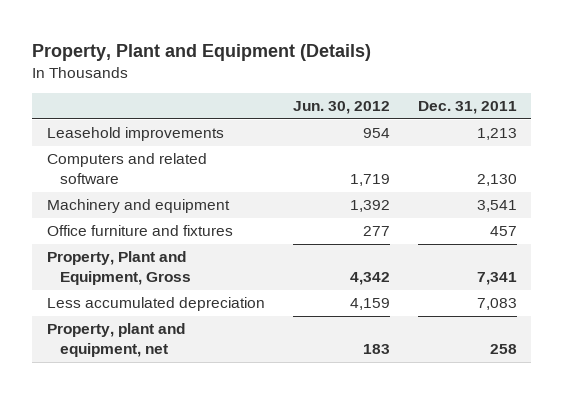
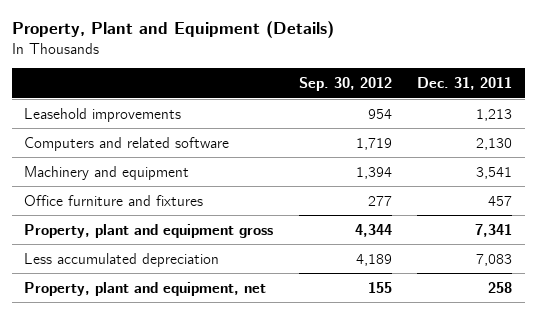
- | Jun. 30, 2012 | Dec. 31, 2011
+ | Sep. 30, 2012 | Dec. 31, 2011
- Property, Plant and Equipment, Gross | 4,342 | 7,341
+ Property, plant and equipment gross | 4,344 | 7,341

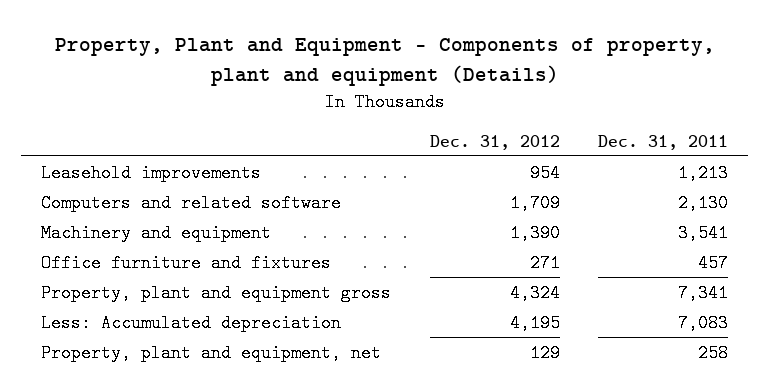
- Property, Plant and Equipment (Details)
+ Property, Plant and Equipment - Components of property, plant and equipment (Details)
- | Sep. 30, 2012 | Dec. 31, 2011
+ | Dec. 31, 2012 | Dec. 31, 2011
- Less accumulated depreciation | 4,189 | 7,083
+ Less: Accumulated depreciation | 4,195 | 7,083

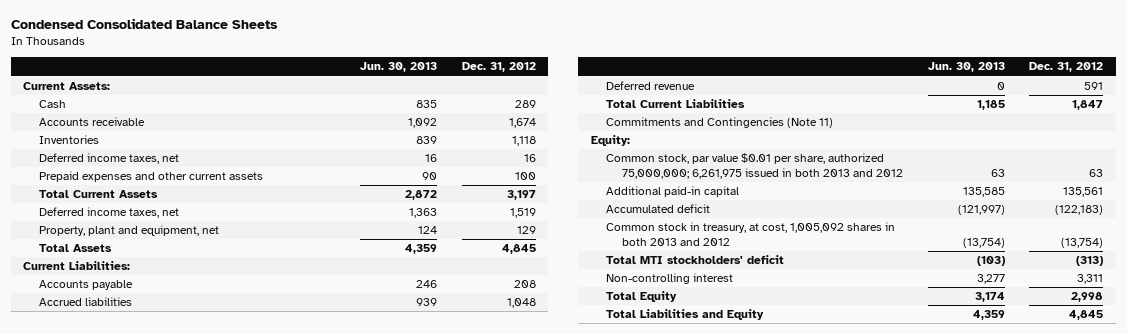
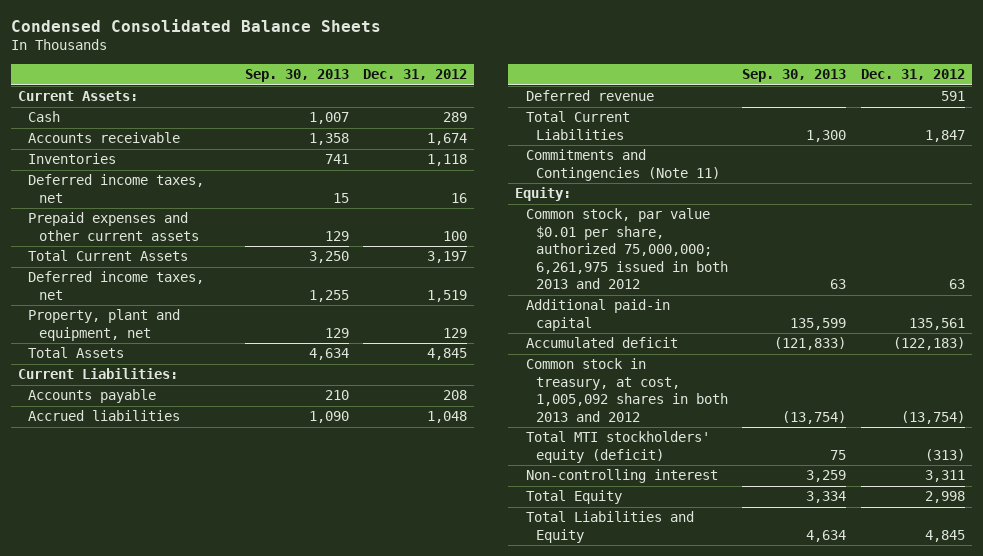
- | Jun. 30, 2013 | Dec. 31, 2012
+ | Sep. 30, 2013 | Dec. 31, 2012
- Total MTI stockholders' deficit | (103) | (313)
+ Total MTI stockholders' equity (deficit) | 75 | (313)

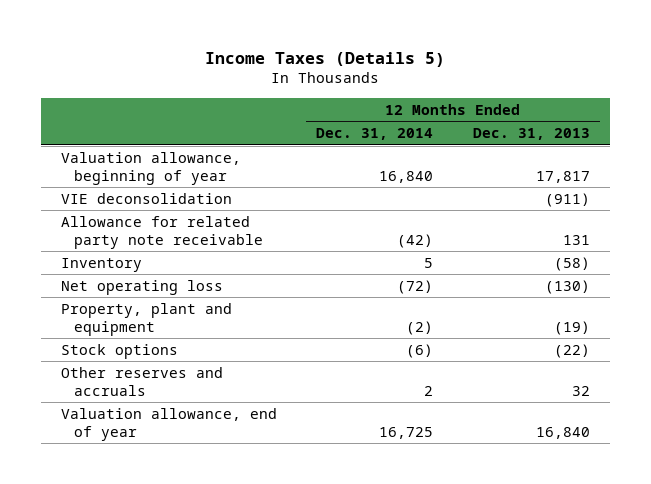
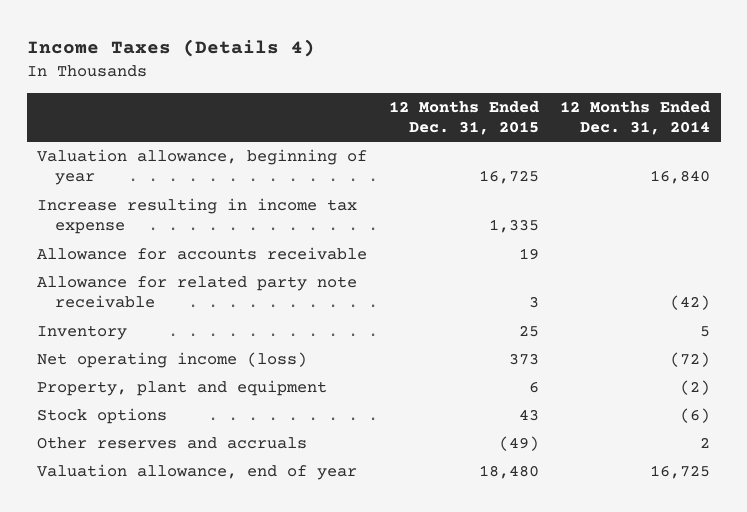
- Income Taxes (Details 5)
+ Income Taxes (Details 4)
- | 12 Months Ended Dec. 31, 2014 | 12 Months Ended Dec. 31, 2013
+ | 12 Months Ended Dec. 31, 2015 | 12 Months Ended Dec. 31, 2014
- VIE deconsolidation | | (911)
+ Increase resulting in income tax expense | 1,335 |
+ Allowance for accounts receivable | 19 |
- Net operating loss | (72) | (130)
+ Net operating income (loss) | 373 | (72)

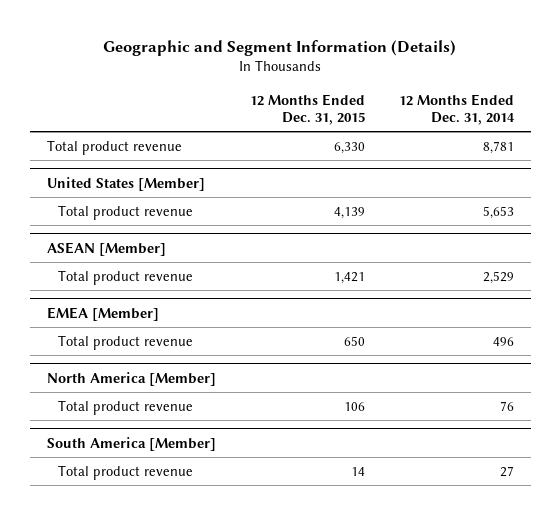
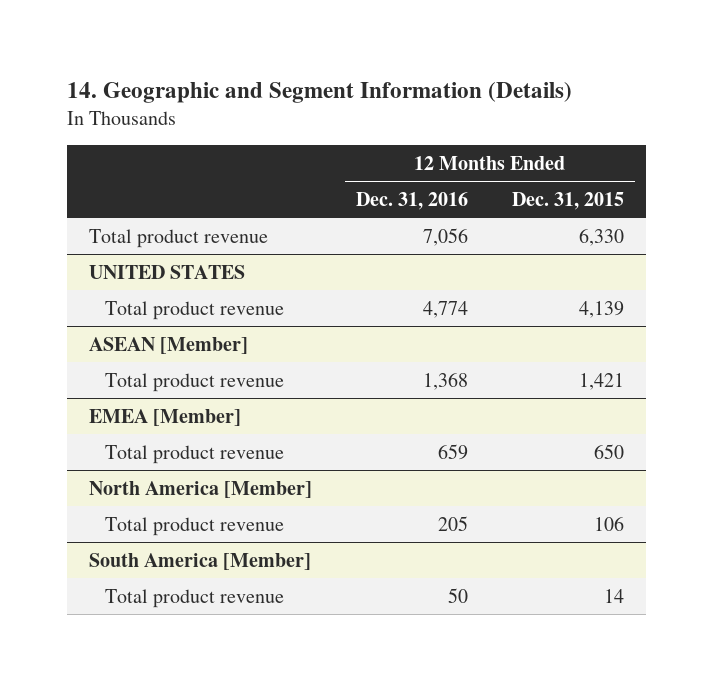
- Geographic and Segment Information (Details)
+ 14. Geographic and Segment Information (Details)
- | 12 Months Ended Dec. 31, 2015 | 12 Months Ended Dec. 31, 2014
+ | 12 Months Ended Dec. 31, 2016 | 12 Months Ended Dec. 31, 2015
- United States [Member]
+ UNITED STATES

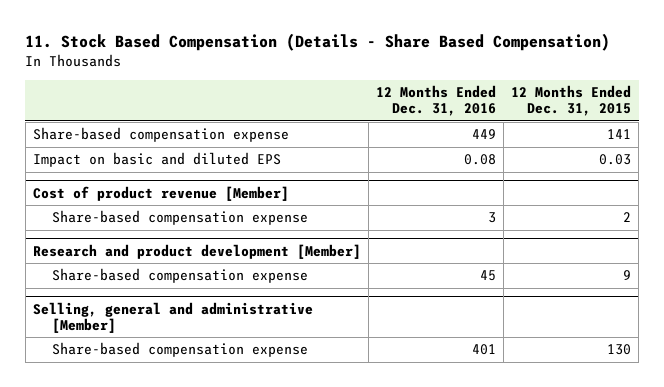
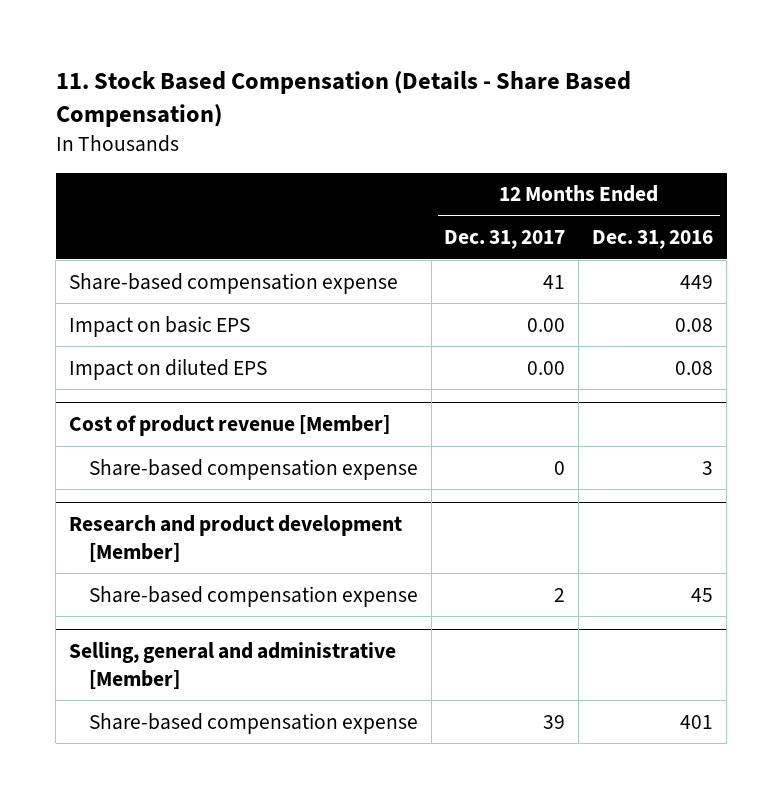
- | 12 Months Ended Dec. 31, 2016 | 12 Months Ended Dec. 31, 2015
+ | 12 Months Ended Dec. 31, 2017 | 12 Months Ended Dec. 31, 2016
- Impact on basic and diluted EPS | 0.08 | 0.03
+ Impact on basic EPS | 0.00 | 0.08
+ Impact on diluted EPS | 0.00 | 0.08

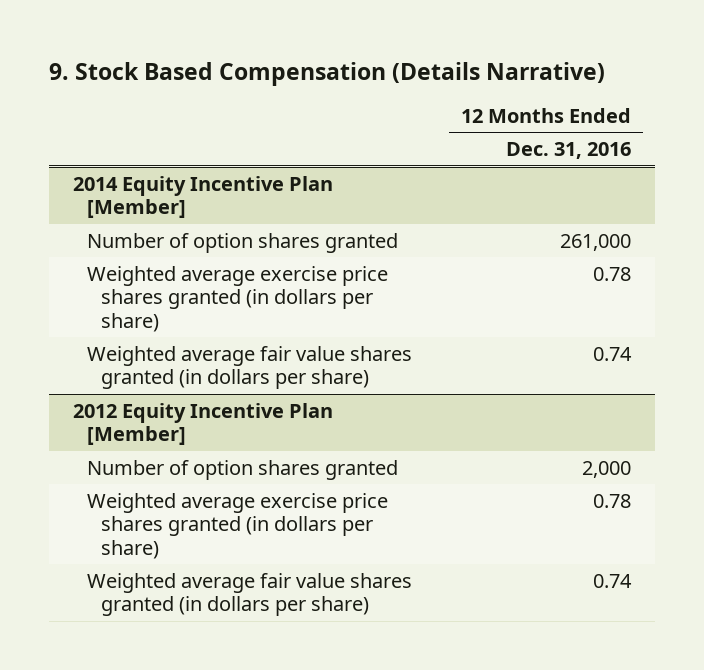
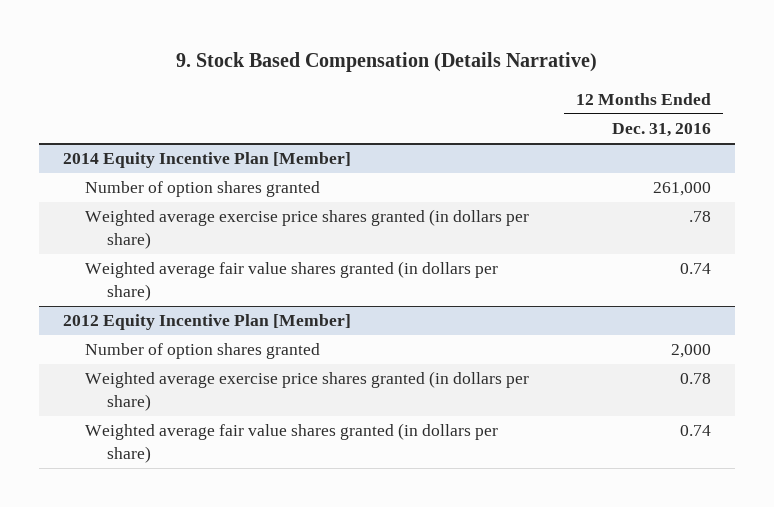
@ 2014 Equity Incentive Plan [Member]
- Weighted average exercise price shares granted (in dollars per share) | 0.78
+ Weighted average exercise price shares granted (in dollars per share) | .78

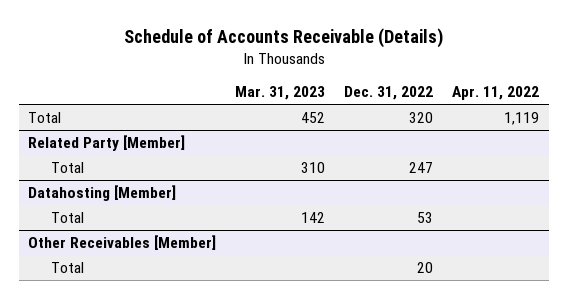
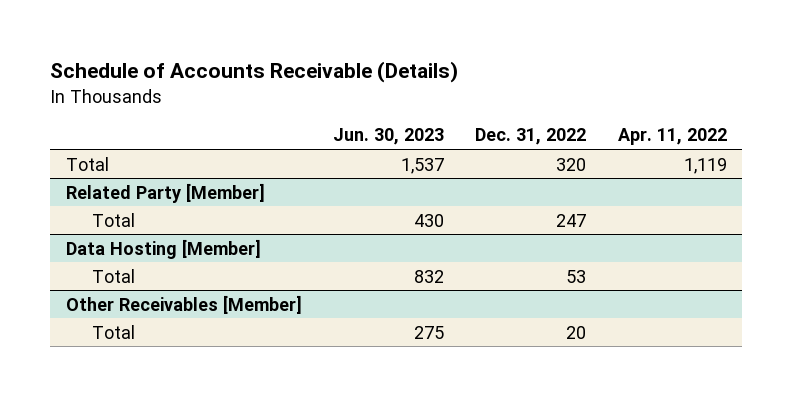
- | Mar. 31, 2023 | Dec. 31, 2022 | Apr. 11, 2022
+ | Jun. 30, 2023 | Dec. 31, 2022 | Apr. 11, 2022
- Datahosting [Member]
+ Data Hosting [Member]

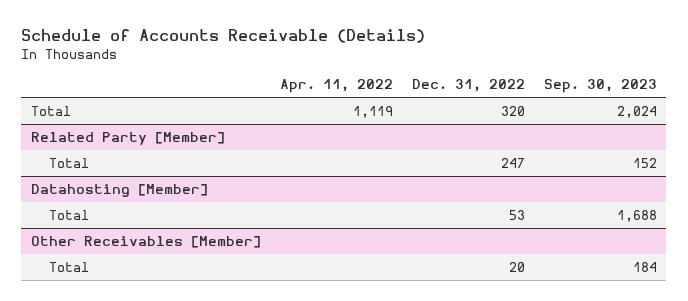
- | Jun. 30, 2023 | Dec. 31, 2022 | Apr. 11, 2022
+ | Apr. 11, 2022 | Dec. 31, 2022 | Sep. 30, 2023
- Data Hosting [Member]
+ Datahosting [Member]

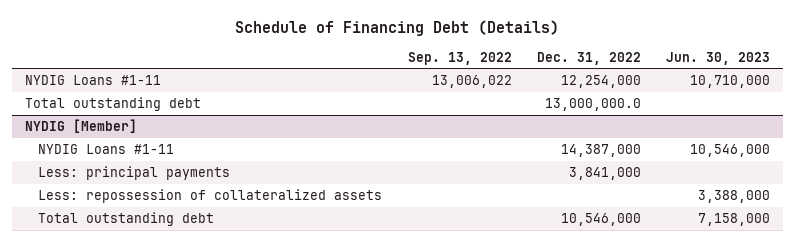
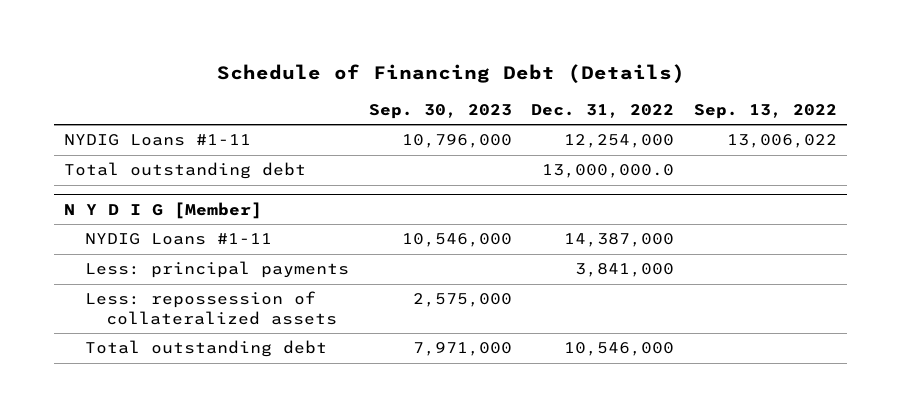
- | Sep. 13, 2022 | Dec. 31, 2022 | Jun. 30, 2023
+ | Sep. 30, 2023 | Dec. 31, 2022 | Sep. 13, 2022
- NYDIG [Member]
+ N Y D I G [Member]

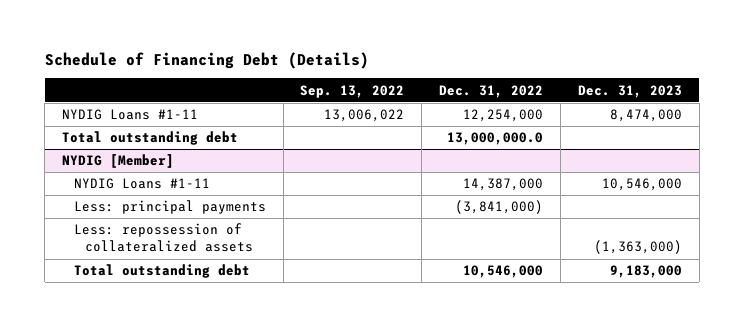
- | Sep. 30, 2023 | Dec. 31, 2022 | Sep. 13, 2022
+ | Sep. 13, 2022 | Dec. 31, 2022 | Dec. 31, 2023
- N Y D I G [Member]
+ NYDIG [Member]
- Less: principal payments | | 3,841,000 |
+ Less: principal payments | | (3,841,000) |

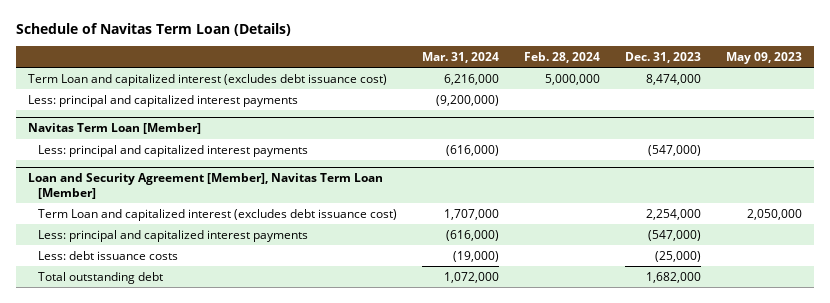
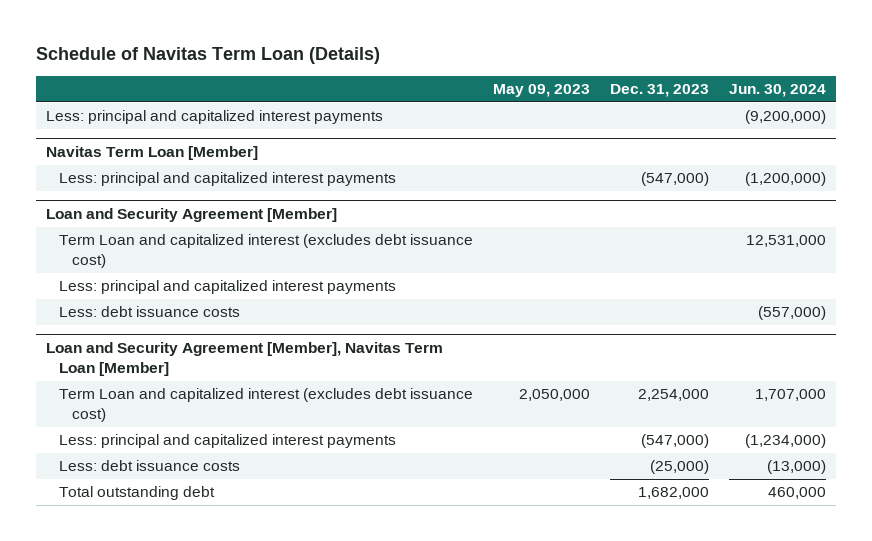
- | Mar. 31, 2024 | Feb. 28, 2024 | Dec. 31, 2023 | May 09, 2023
+ | May 09, 2023 | Dec. 31, 2023 | Jun. 30, 2024
- Term Loan and capitalized interest (excludes debt issuance cost) | 6,216,000 | 5,000,000 | 8,474,000 |
+ Loan and Security Agreement [Member]
+ Term Loan and capitalized interest (excludes debt issuance cost) | | | 12,531,000
+ Less: principal and capitalized interest payments
+ Less: debt issuance costs | | | (557,000)

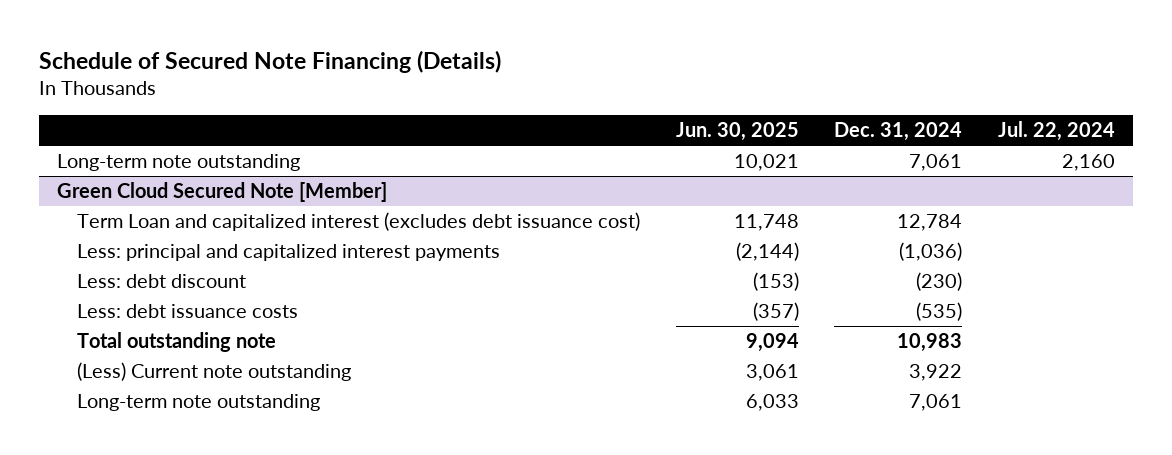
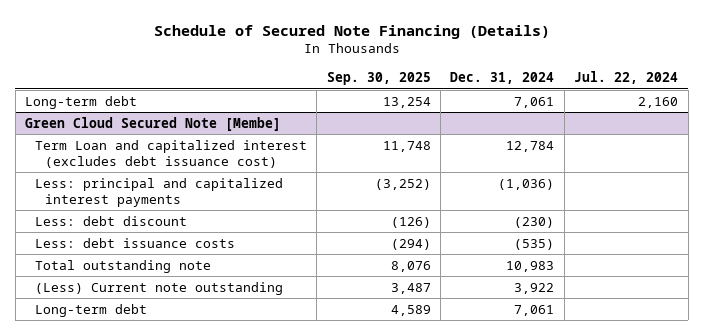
- | Jun. 30, 2025 | Dec. 31, 2024 | Jul. 22, 2024
+ | Sep. 30, 2025 | Dec. 31, 2024 | Jul. 22, 2024
- Long-term note outstanding | 10,021 | 7,061 | 2,160
- Green Cloud Secured Note [Member]
+ Long-term debt | 13,254 | 7,061 | 2,160
+ Green Cloud Secured Note [Membe]
- Long-term note outstanding | 6,033 | 7,061 |
+ Long-term debt | 4,589 | 7,061 |

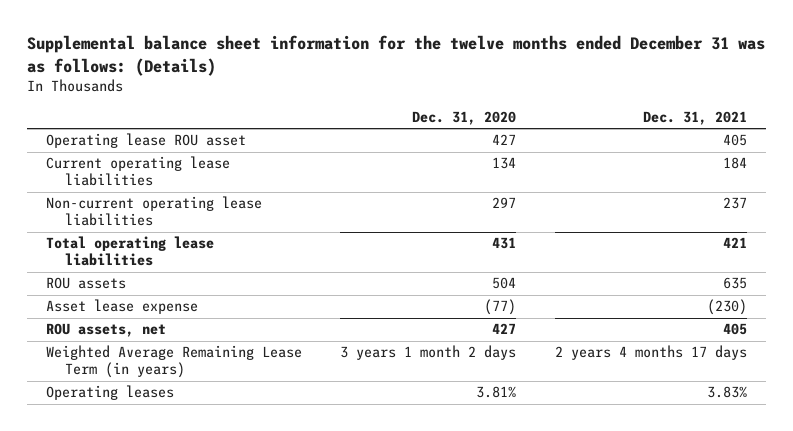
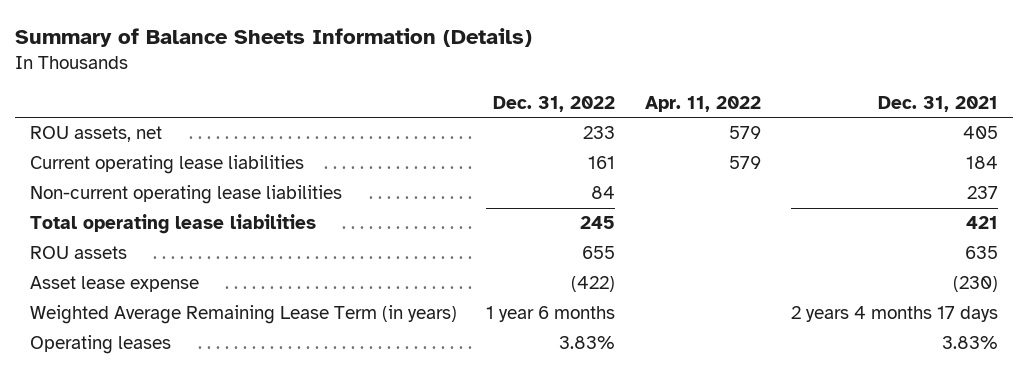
- Supplemental balance sheet information for the twelve months ended December 31 was as follows: (Details)
+ Summary of Balance Sheets Information (Details)
- | Dec. 31, 2020 | Dec. 31, 2021
+ | Dec. 31, 2022 | Apr. 11, 2022 | Dec. 31, 2021
- Operating lease ROU asset | 427 | 405
moved up: ROU assets, net | 233 | 579 | 405

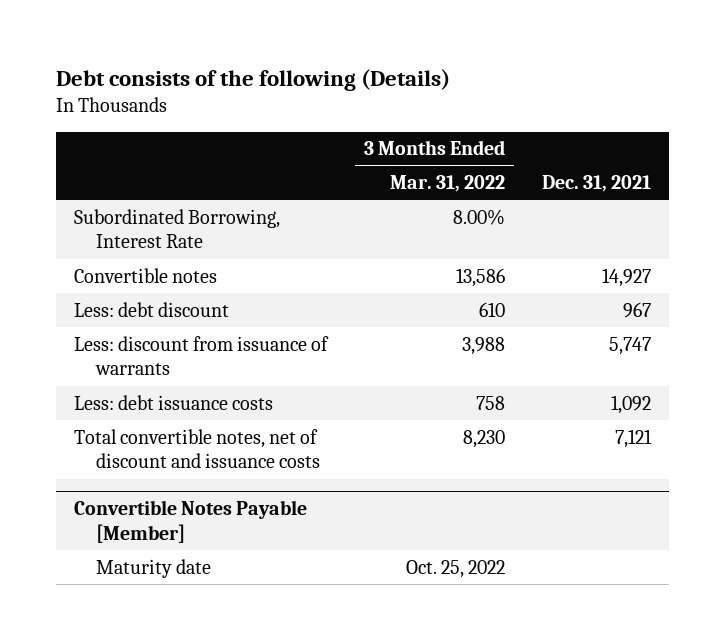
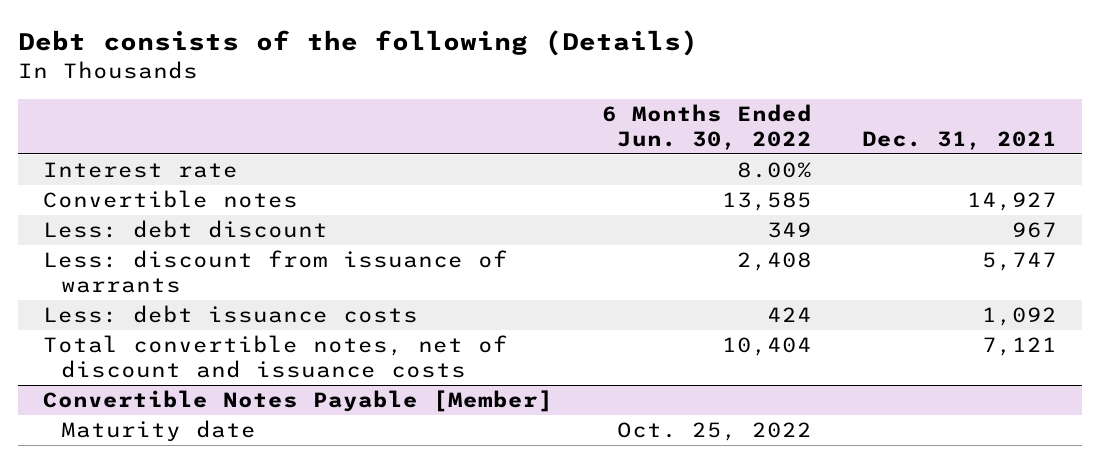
- | 3 Months Ended Mar. 31, 2022 | Dec. 31, 2021
+ | 6 Months Ended Jun. 30, 2022 | Dec. 31, 2021
- Subordinated Borrowing, Interest Rate | 8.00% |
+ Interest rate | 8.00% |

